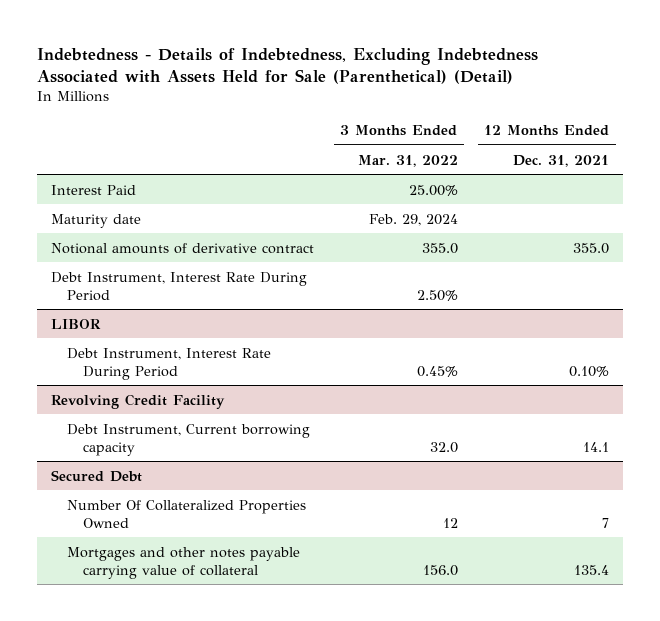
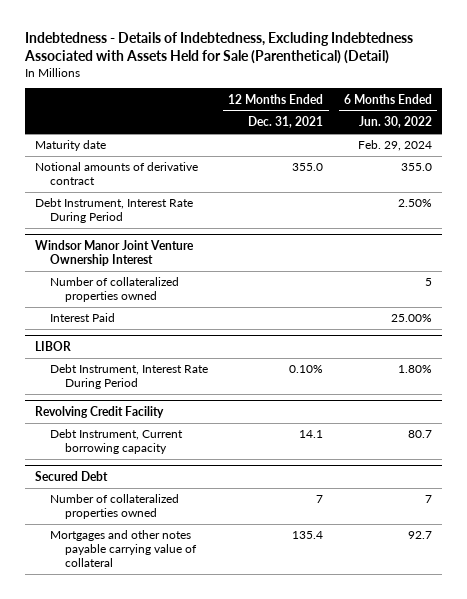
- | 3 Months Ended Mar. 31, 2022 | 12 Months Ended Dec. 31, 2021
+ | 12 Months Ended Dec. 31, 2021 | 6 Months Ended Jun. 30, 2022
- Interest Paid | 25.00% |
+ Windsor Manor Joint Venture Ownership Interest
+ Number of collateralized properties owned | | 5
+ Interest Paid | | 25.00%
@ Secured Debt
- Number Of Collateralized Properties Owned | 12 | 7
+ Number of collateralized properties owned | 7 | 7

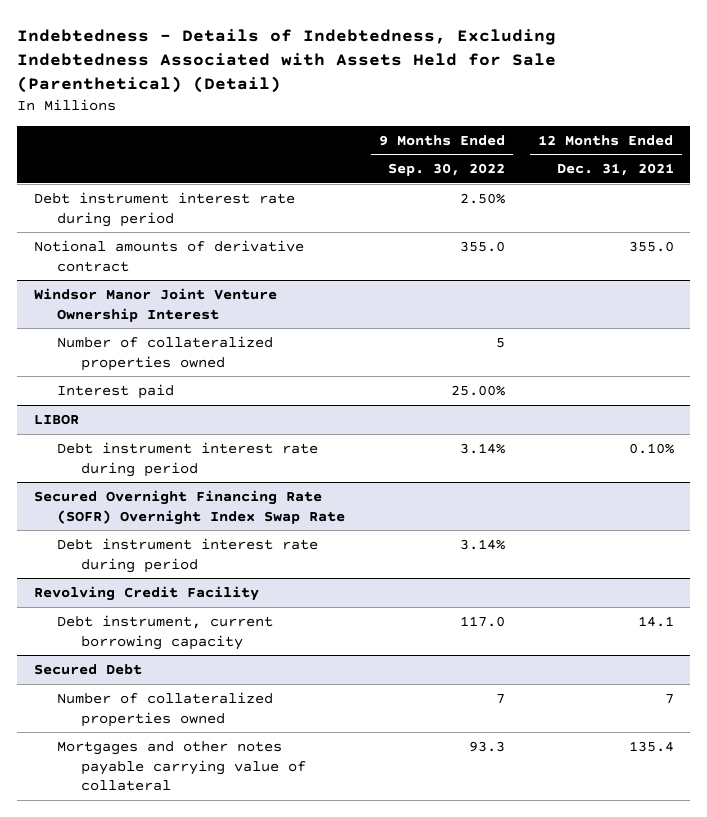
- | 12 Months Ended Dec. 31, 2021 | 6 Months Ended Jun. 30, 2022
+ | 9 Months Ended Sep. 30, 2022 | 12 Months Ended Dec. 31, 2021
- Maturity date | | Feb. 29, 2024
+ Debt instrument interest rate during period | 2.50% |
- Debt Instrument, Interest Rate During Period | | 2.50%
@ Windsor Manor Joint Venture Ownership Interest
- Interest Paid | | 25.00%
+ Interest paid | 25.00% |
@ LIBOR
- Debt Instrument, Interest Rate During Period | 0.10% | 1.80%
+ Debt instrument interest rate during period | 3.14% | 0.10%
+ Secured Overnight Financing Rate (SOFR) Overnight Index Swap Rate
+ Debt instrument interest rate during period | 3.14% |
@ Revolving Credit Facility
- Debt Instrument, Current borrowing capacity | 14.1 | 80.7
+ Debt instrument, current borrowing capacity | 117.0 | 14.1

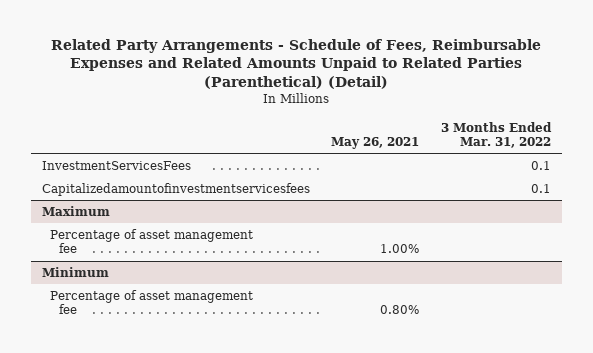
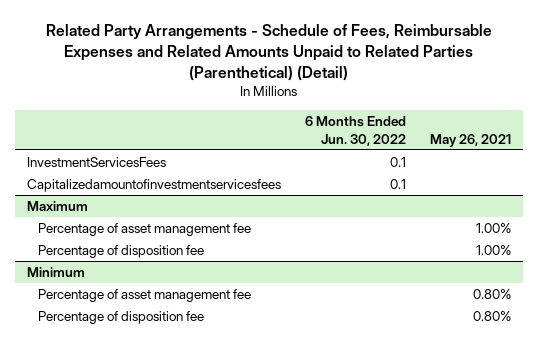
- | May 26, 2021 | 3 Months Ended Mar. 31, 2022
+ | 6 Months Ended Jun. 30, 2022 | May 26, 2021
@ Maximum
+ Percentage of disposition fee | | 1.00%
@ Minimum
+ Percentage of disposition fee | | 0.80%

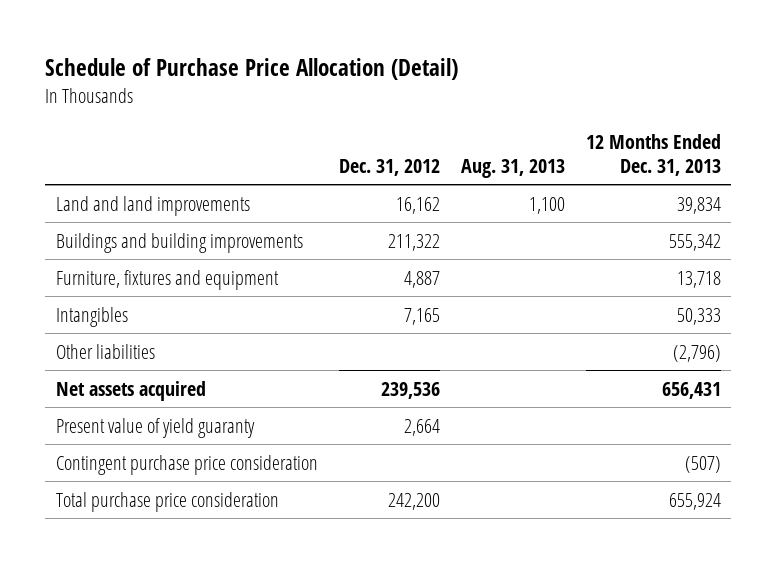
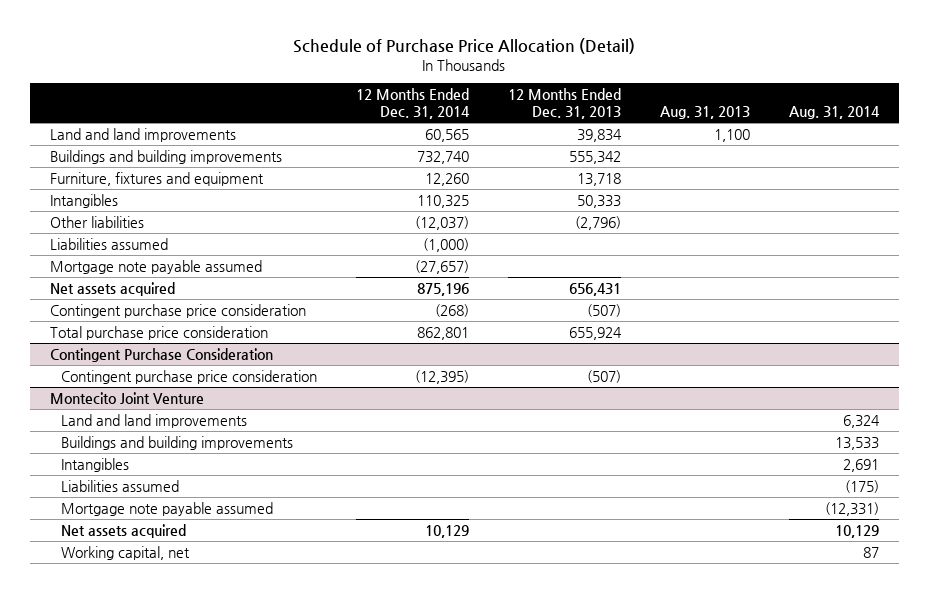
- | Dec. 31, 2012 | Aug. 31, 2013 | 12 Months Ended Dec. 31, 2013
+ | 12 Months Ended Dec. 31, 2014 | 12 Months Ended Dec. 31, 2013 | Aug. 31, 2013 | Aug. 31, 2014
+ Liabilities assumed | (1,000) | | |
+ Mortgage note payable assumed | (27,657) | | |
- Present value of yield guaranty | 2,664 | |
+ Contingent Purchase Consideration
+ Contingent purchase price consideration | (12,395) | (507) | |
+ Montecito Joint Venture
+ Land and land improvements | | | | 6,324
+ Buildings and building improvements | | | | 13,533
+ Intangibles | | | | 2,691
+ Liabilities assumed | | | | (175)
+ Mortgage note payable assumed | | | | (12,331)
+ Net assets acquired | 10,129 | | | 10,129
+ Working capital, net | | | | 87

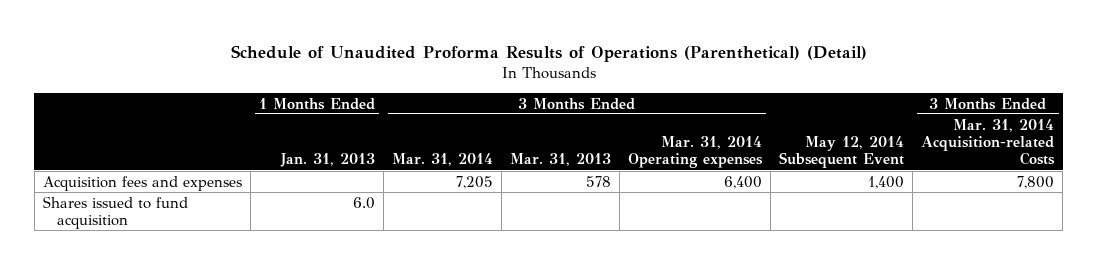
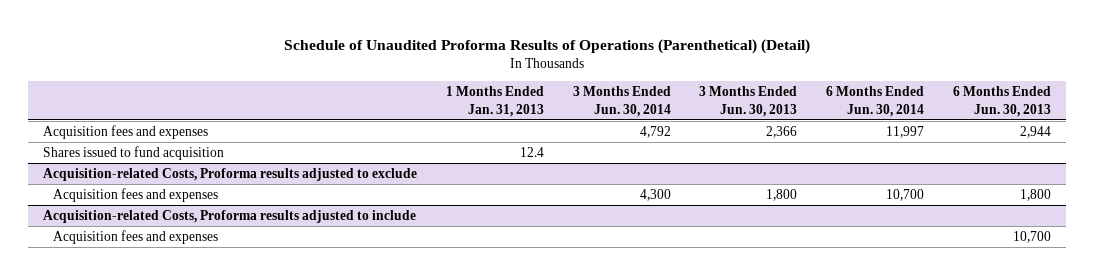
- | 1 Months Ended Jan. 31, 2013 | 3 Months Ended Mar. 31, 2014 | 3 Months Ended Mar. 31, 2013 | 3 Months Ended Mar. 31, 2014 Operating expenses | May 12, 2014 Subsequent Event | 3 Months Ended Mar. 31, 2014 Acquisition-related Costs
+ | 1 Months Ended Jan. 31, 2013 | 3 Months Ended Jun. 30, 2014 | 3 Months Ended Jun. 30, 2013 | 6 Months Ended Jun. 30, 2014 | 6 Months Ended Jun. 30, 2013
- Shares issued to fund acquisition | 6.0 | | | | |
+ Shares issued to fund acquisition | 12.4 | | | |
+ Acquisition-related Costs, Proforma results adjusted to exclude
+ Acquisition fees and expenses | | 4,300 | 1,800 | 10,700 | 1,800
+ Acquisition-related Costs, Proforma results adjusted to include
+ Acquisition fees and expenses | | | | | 10,700

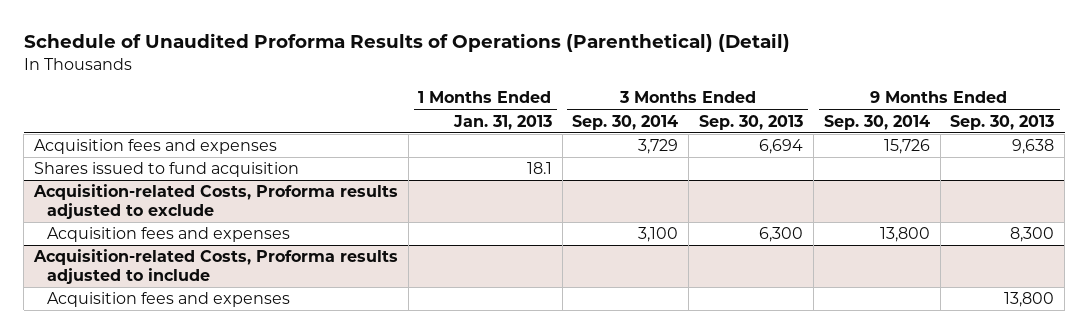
- | 1 Months Ended Jan. 31, 2013 | 3 Months Ended Jun. 30, 2014 | 3 Months Ended Jun. 30, 2013 | 6 Months Ended Jun. 30, 2014 | 6 Months Ended Jun. 30, 2013
+ | 1 Months Ended Jan. 31, 2013 | 3 Months Ended Sep. 30, 2014 | 3 Months Ended Sep. 30, 2013 | 9 Months Ended Sep. 30, 2014 | 9 Months Ended Sep. 30, 2013
- Shares issued to fund acquisition | 12.4 | | | |
+ Shares issued to fund acquisition | 18.1 | | | |

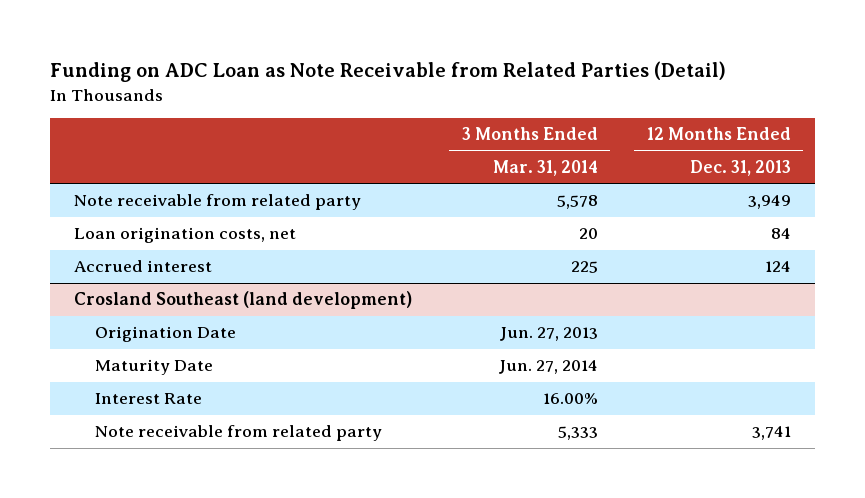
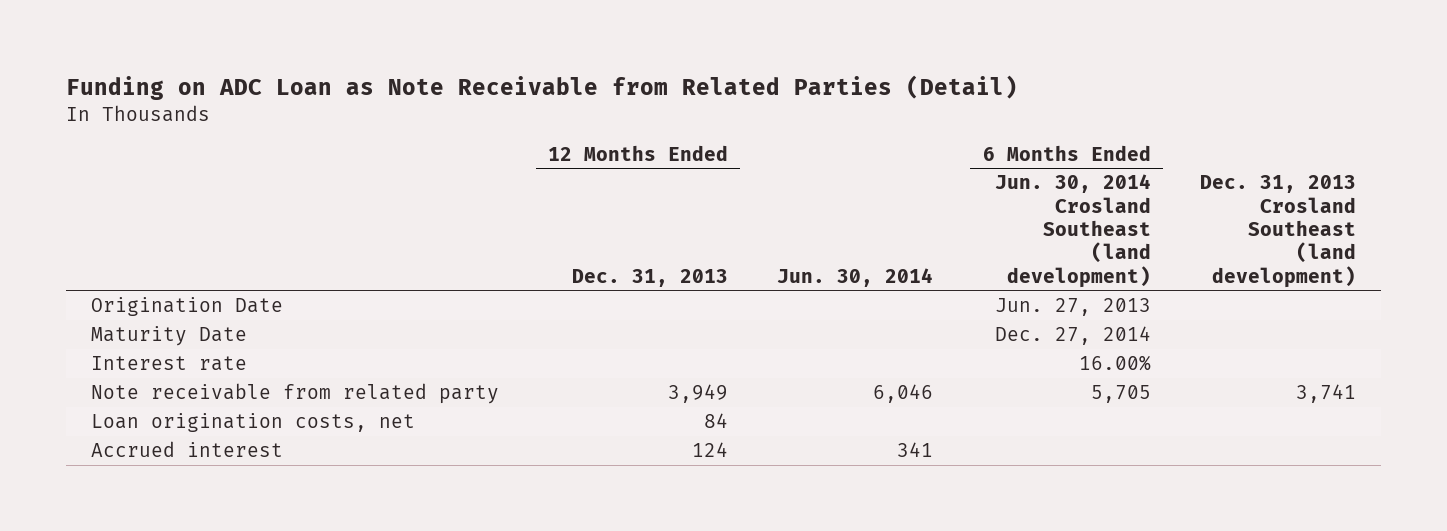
- | 3 Months Ended Mar. 31, 2014 | 12 Months Ended Dec. 31, 2013
+ | 12 Months Ended Dec. 31, 2013 | Jun. 30, 2014 | 6 Months Ended Jun. 30, 2014 Crosland Southeast (land development) | Dec. 31, 2013 Crosland Southeast (land development)
+ Origination Date | | | Jun. 27, 2013 |
+ Maturity Date | | | Dec. 27, 2014 |
+ Interest rate | | | 16.00% |
- Crosland Southeast (land development)
- Origination Date | Jun. 27, 2013 |
- Maturity Date | Jun. 27, 2014 |
- Interest Rate | 16.00% |
- Note receivable from related party | 5,333 | 3,741

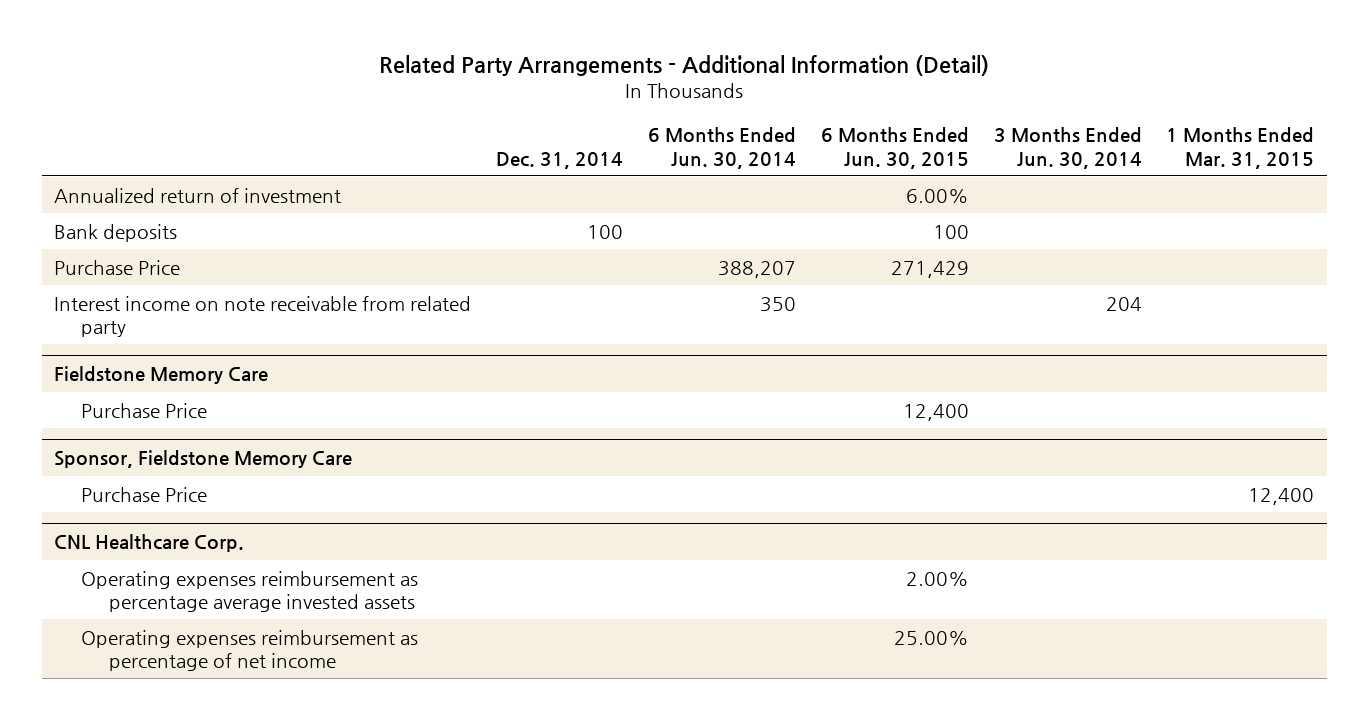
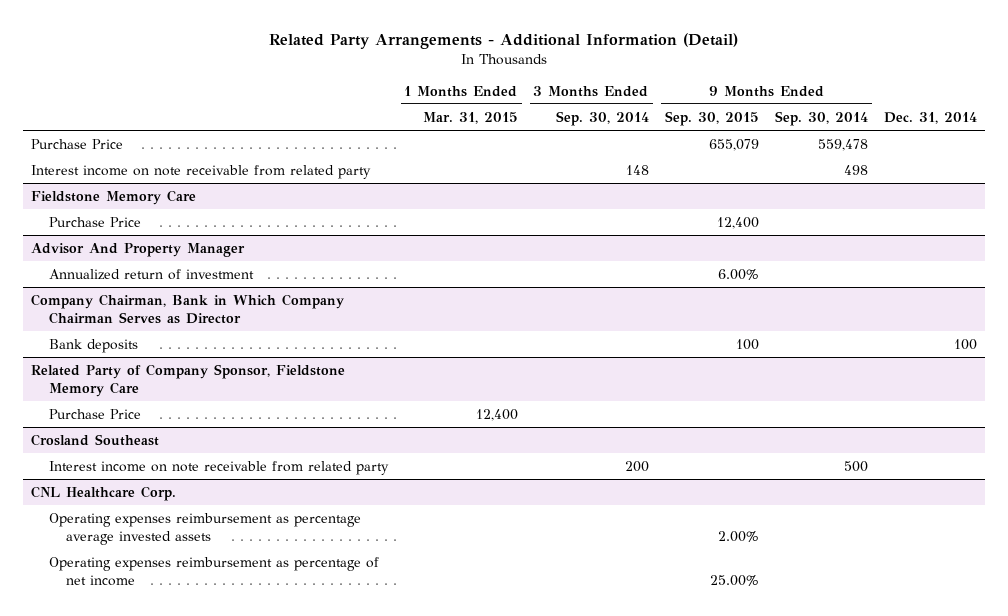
- | Dec. 31, 2014 | 6 Months Ended Jun. 30, 2014 | 6 Months Ended Jun. 30, 2015 | 3 Months Ended Jun. 30, 2014 | 1 Months Ended Mar. 31, 2015
+ | 1 Months Ended Mar. 31, 2015 | 3 Months Ended Sep. 30, 2014 | 9 Months Ended Sep. 30, 2015 | 9 Months Ended Sep. 30, 2014 | Dec. 31, 2014
- Annualized return of investment | | | 6.00% | |
- Bank deposits | 100 | | 100 | |
- Sponsor, Fieldstone Memory Care
+ Advisor And Property Manager
+ Annualized return of investment | | | 6.00% | |
+ Company Chairman, Bank in Which Company Chairman Serves as Director
+ Bank deposits | | | 100 | | 100
+ Related Party of Company Sponsor, Fieldstone Memory Care
+ Crosland Southeast
+ Interest income on note receivable from related party | | 200 | | 500 |

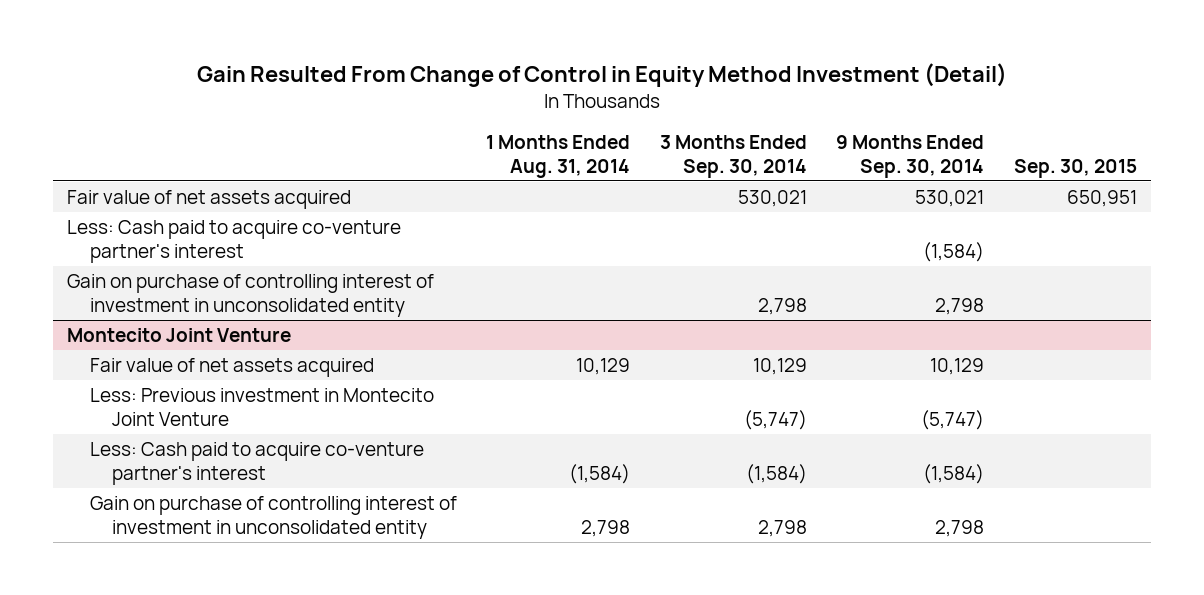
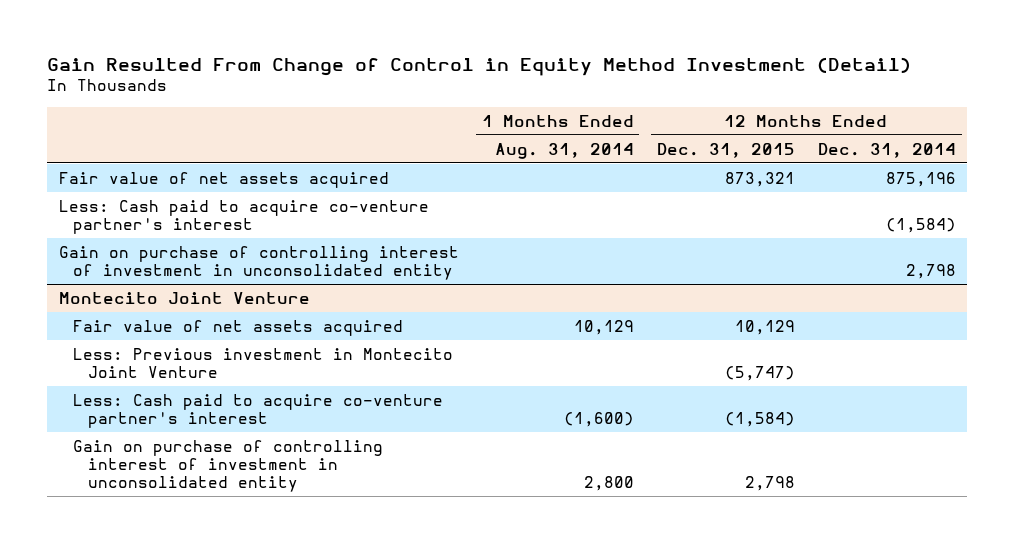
- | 1 Months Ended Aug. 31, 2014 | 3 Months Ended Sep. 30, 2014 | 9 Months Ended Sep. 30, 2014 | Sep. 30, 2015
+ | 1 Months Ended Aug. 31, 2014 | 12 Months Ended Dec. 31, 2015 | 12 Months Ended Dec. 31, 2014
@ Montecito Joint Venture
- Less: Cash paid to acquire co-venture partner's interest | (1,584) | (1,584) | (1,584) |
- Gain on purchase of controlling interest of investment in unconsolidated entity | 2,798 | 2,798 | 2,798 |
+ Less: Cash paid to acquire co-venture partner's interest | (1,600) | (1,584) |
+ Gain on purchase of controlling interest of investment in unconsolidated entity | 2,800 | 2,798 |

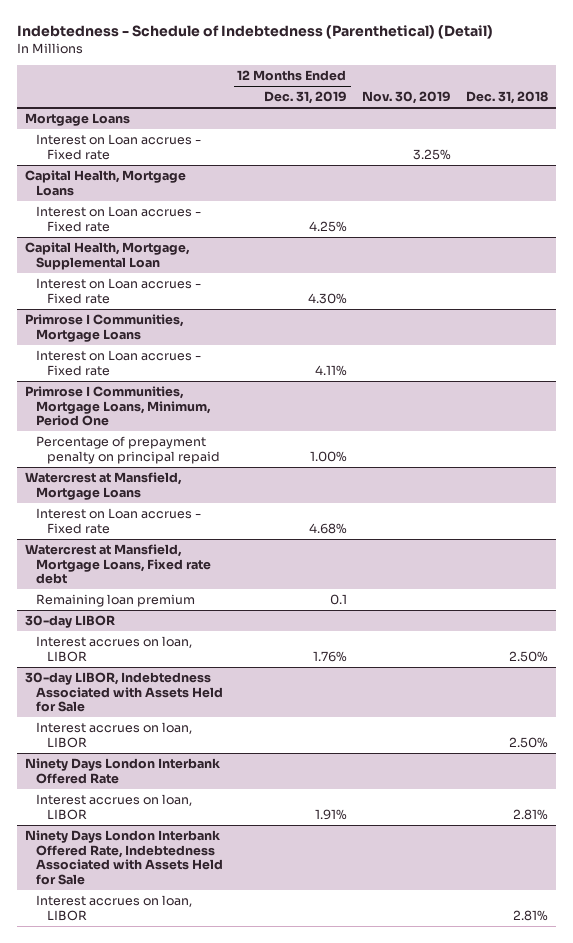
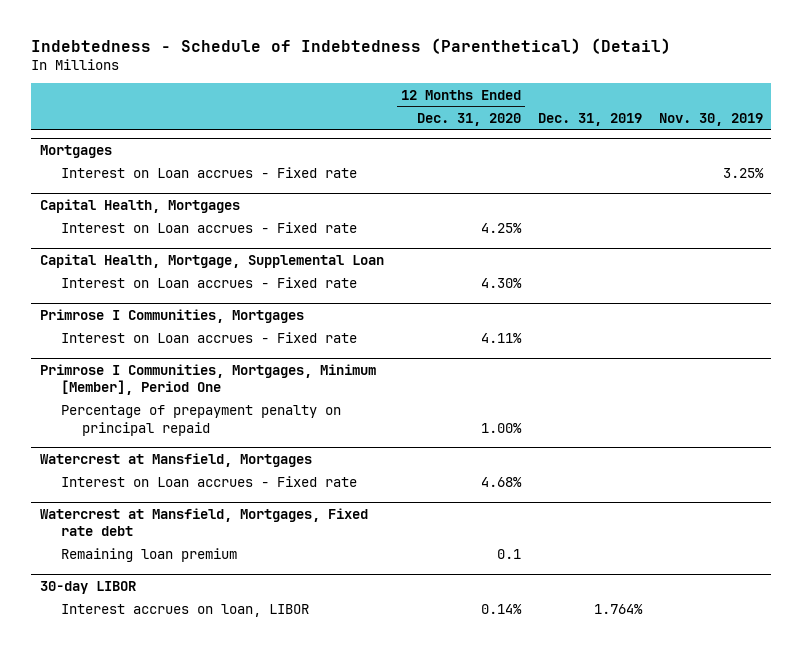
- | 12 Months Ended Dec. 31, 2019 | Nov. 30, 2019 | Dec. 31, 2018
+ | 12 Months Ended Dec. 31, 2020 | Dec. 31, 2019 | Nov. 30, 2019
- Mortgage Loans
+ Mortgages
- Capital Health, Mortgage Loans
- Interest on Loan accrues - Fixed rate | 4.25% | |
+ Capital Health, Mortgages
+ Interest on Loan accrues - Fixed rate | 4.25% | |
- Primrose I Communities, Mortgage Loans
+ Primrose I Communities, Mortgages
- Primrose I Communities, Mortgage Loans, Minimum, Period One
+ Primrose I Communities, Mortgages, Minimum [Member], Period One
- Watercrest at Mansfield, Mortgage Loans
+ Watercrest at Mansfield, Mortgages
- Watercrest at Mansfield, Mortgage Loans, Fixed rate debt
+ Watercrest at Mansfield, Mortgages, Fixed rate debt
- 30-day LIBOR, Indebtedness Associated with Assets Held for Sale
- Interest accrues on loan, LIBOR | | | 2.50%
- Ninety Days London Interbank Offered Rate
- Interest accrues on loan, LIBOR | 1.91% | | 2.81%
- Ninety Days London Interbank Offered Rate, Indebtedness Associated with Assets Held for Sale
- Interest accrues on loan, LIBOR | | | 2.81%

